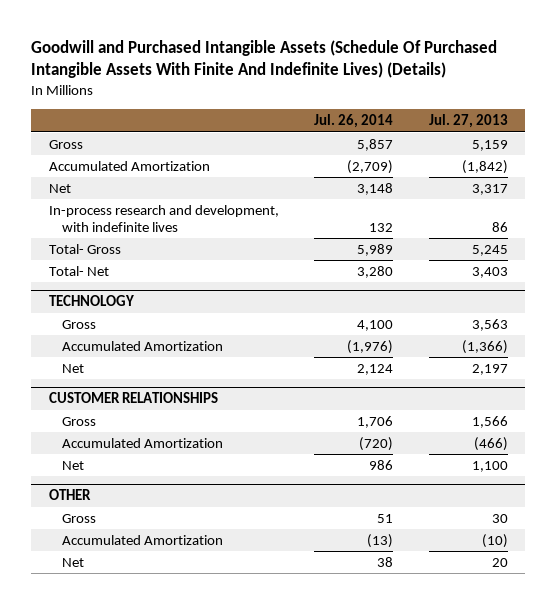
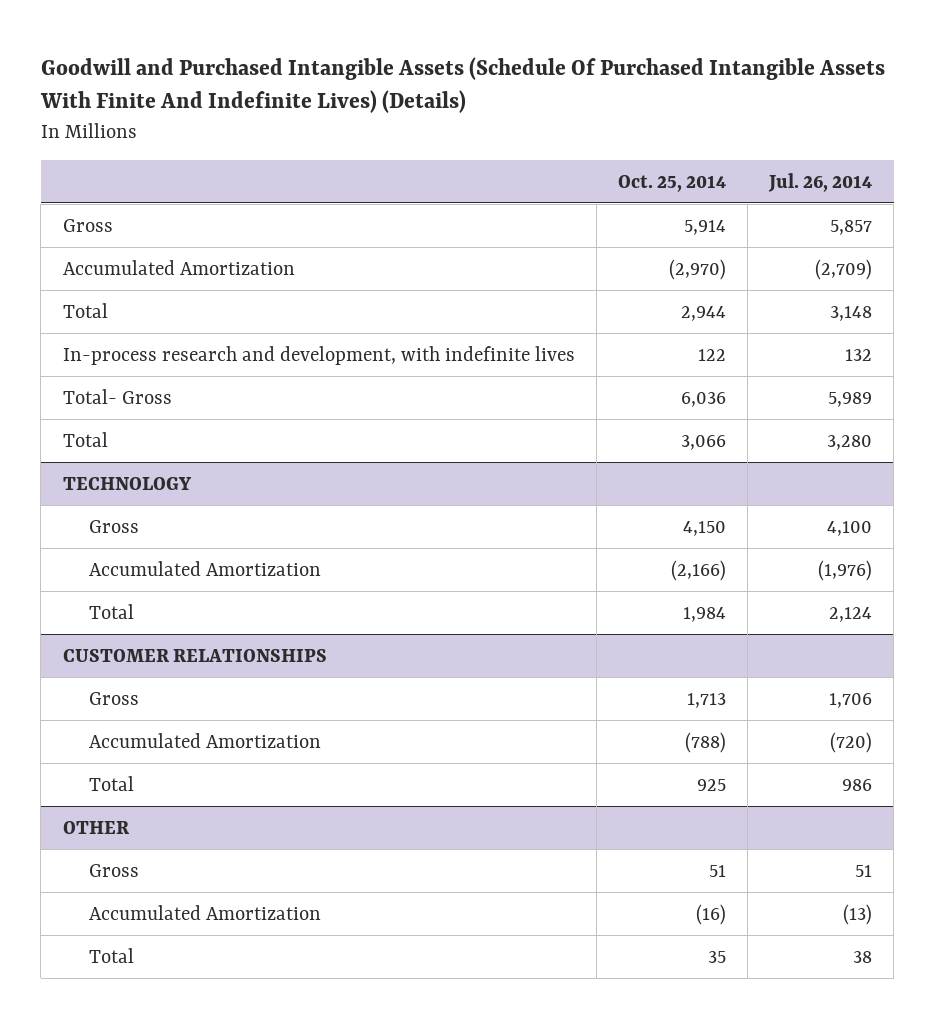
- | Jul. 26, 2014 | Jul. 27, 2013
+ | Oct. 25, 2014 | Jul. 26, 2014
- Net | 3,148 | 3,317
+ Total | 2,944 | 3,148
- Total- Net | 3,280 | 3,403
+ Total | 3,066 | 3,280
@ TECHNOLOGY
- Net | 2,124 | 2,197
+ Total | 1,984 | 2,124
@ CUSTOMER RELATIONSHIPS
- Net | 986 | 1,100
+ Total | 925 | 986
@ OTHER
- Net | 38 | 20
+ Total | 35 | 38

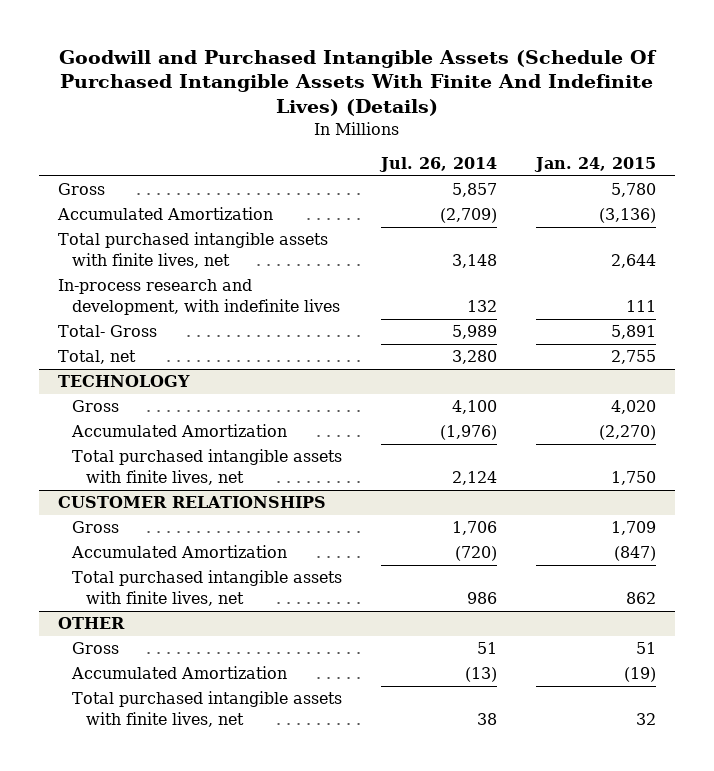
- | Oct. 25, 2014 | Jul. 26, 2014
+ | Jul. 26, 2014 | Jan. 24, 2015
- Total | 2,944 | 3,148
+ Total purchased intangible assets with finite lives, net | 3,148 | 2,644
- Total | 3,066 | 3,280
+ Total, net | 3,280 | 2,755
@ TECHNOLOGY
- Total | 1,984 | 2,124
+ Total purchased intangible assets with finite lives, net | 2,124 | 1,750
@ CUSTOMER RELATIONSHIPS
- Total | 925 | 986
+ Total purchased intangible assets with finite lives, net | 986 | 862
@ OTHER
- Total | 35 | 38
+ Total purchased intangible assets with finite lives, net | 38 | 32

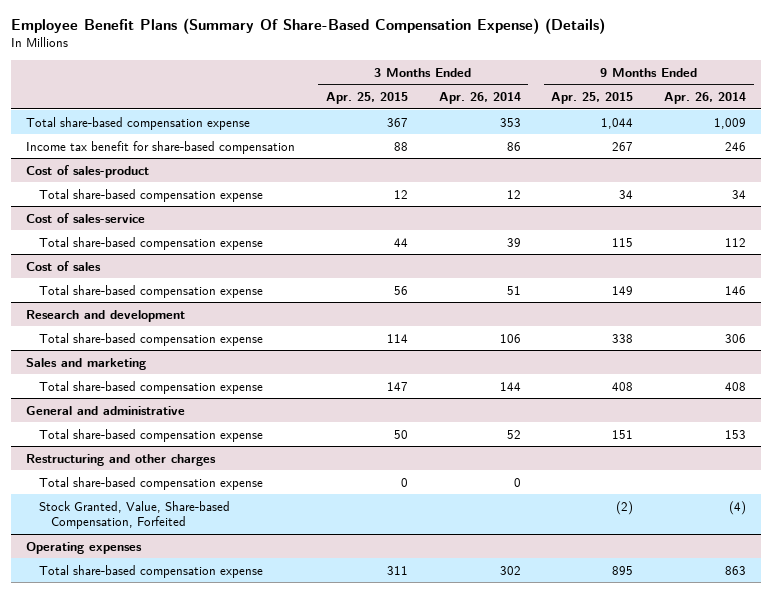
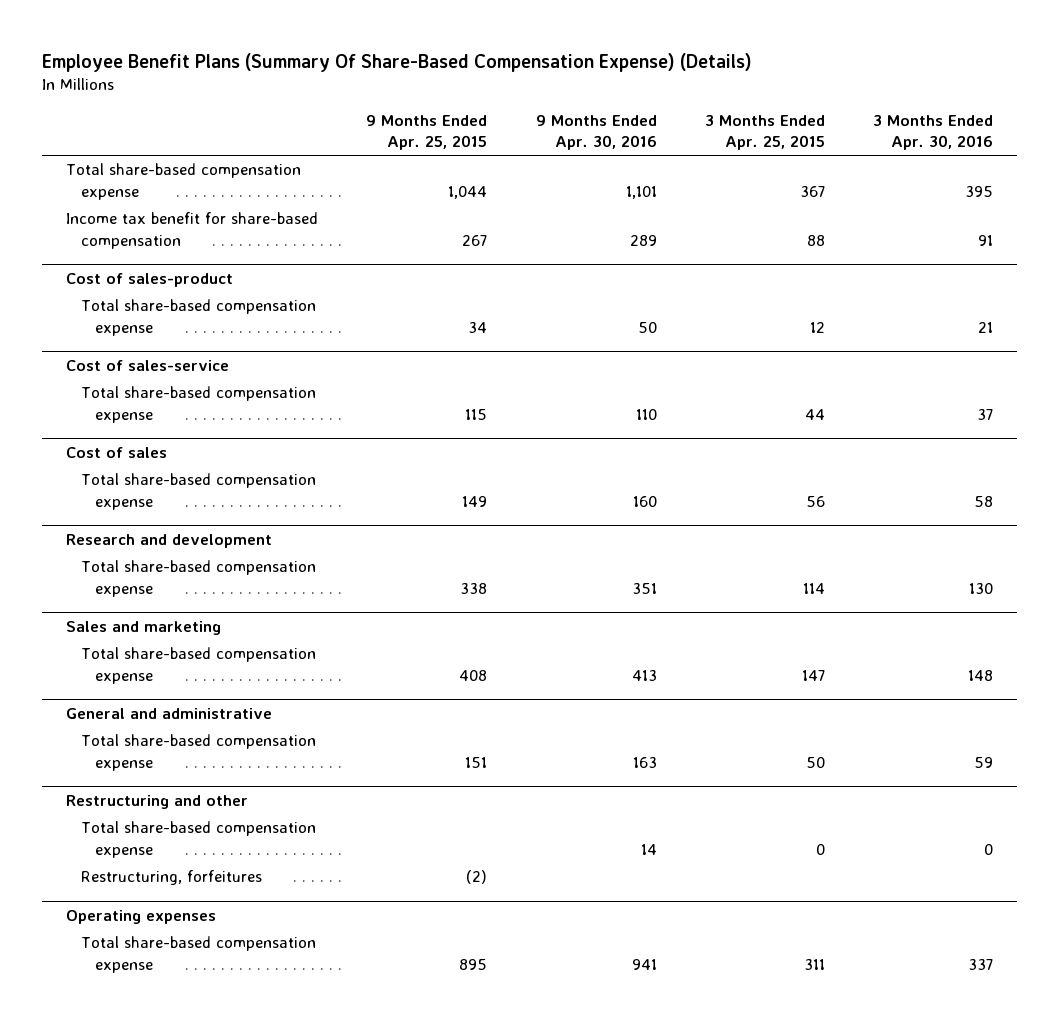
- | 3 Months Ended Apr. 25, 2015 | 3 Months Ended Apr. 26, 2014 | 9 Months Ended Apr. 25, 2015 | 9 Months Ended Apr. 26, 2014
+ | 9 Months Ended Apr. 25, 2015 | 9 Months Ended Apr. 30, 2016 | 3 Months Ended Apr. 25, 2015 | 3 Months Ended Apr. 30, 2016
- Restructuring and other charges
+ Restructuring and other
- Stock Granted, Value, Share-based Compensation, Forfeited | | | (2) | (4)
+ Restructuring, forfeitures | (2) | | |

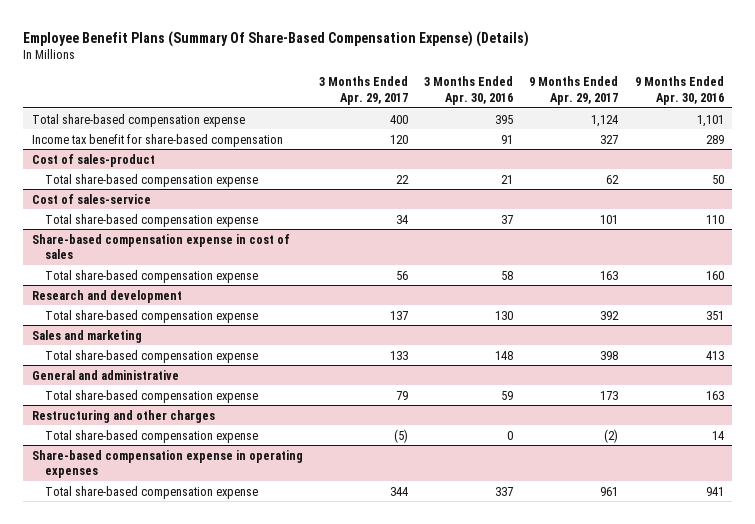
- | 9 Months Ended Apr. 25, 2015 | 9 Months Ended Apr. 30, 2016 | 3 Months Ended Apr. 25, 2015 | 3 Months Ended Apr. 30, 2016
+ | 3 Months Ended Apr. 29, 2017 | 3 Months Ended Apr. 30, 2016 | 9 Months Ended Apr. 29, 2017 | 9 Months Ended Apr. 30, 2016
- Cost of sales
+ Share-based compensation expense in cost of sales
- Restructuring and other
+ Restructuring and other charges
- Restructuring, forfeitures | (2) | | |
- Operating expenses
+ Share-based compensation expense in operating expenses

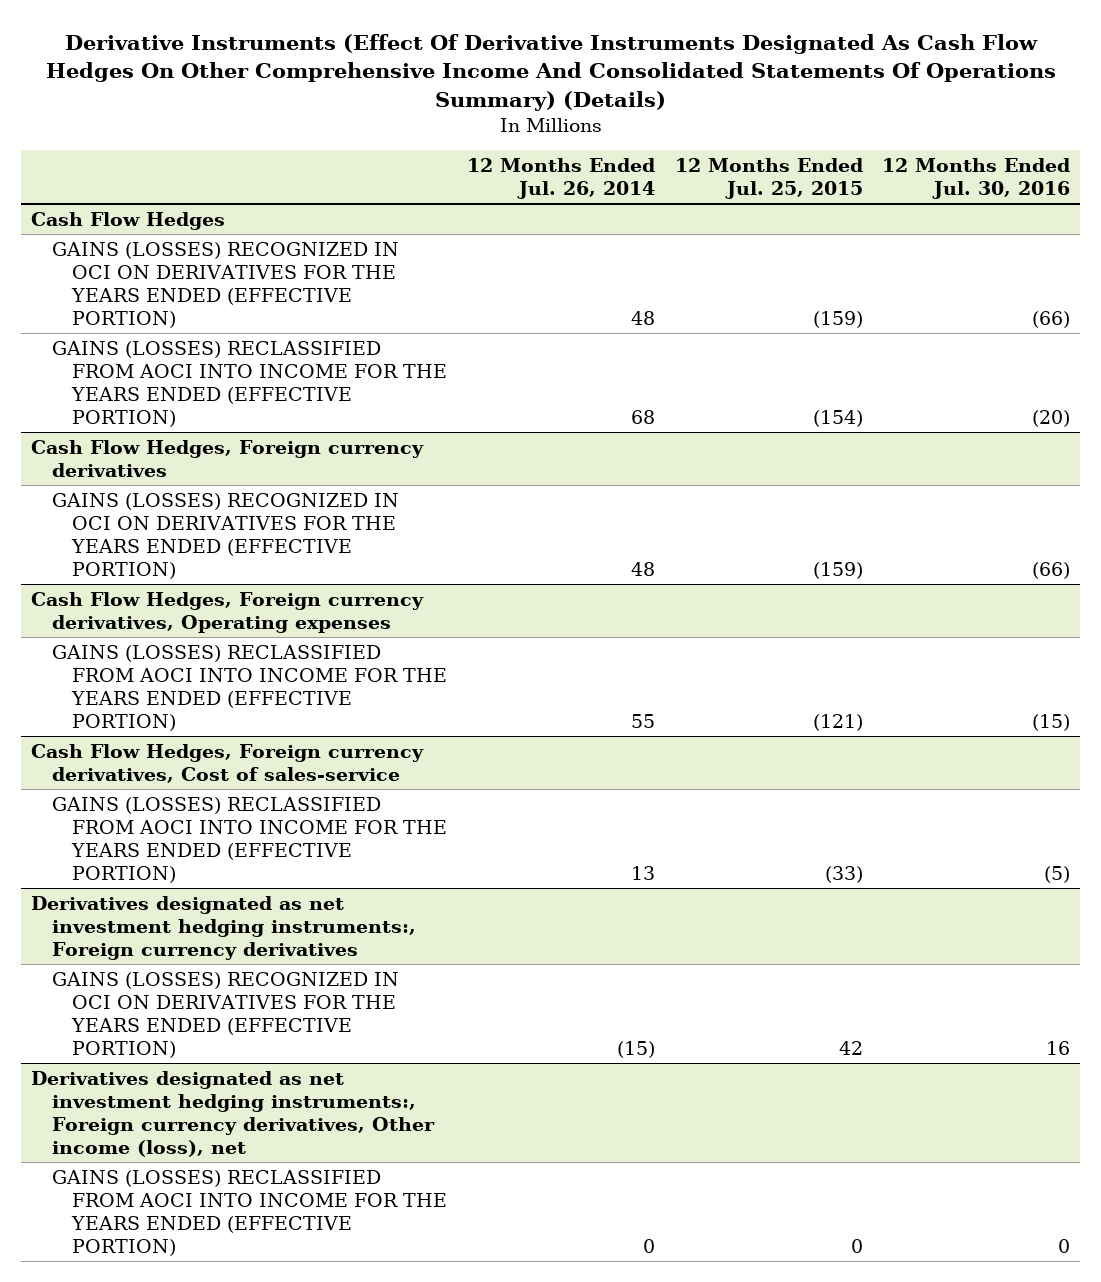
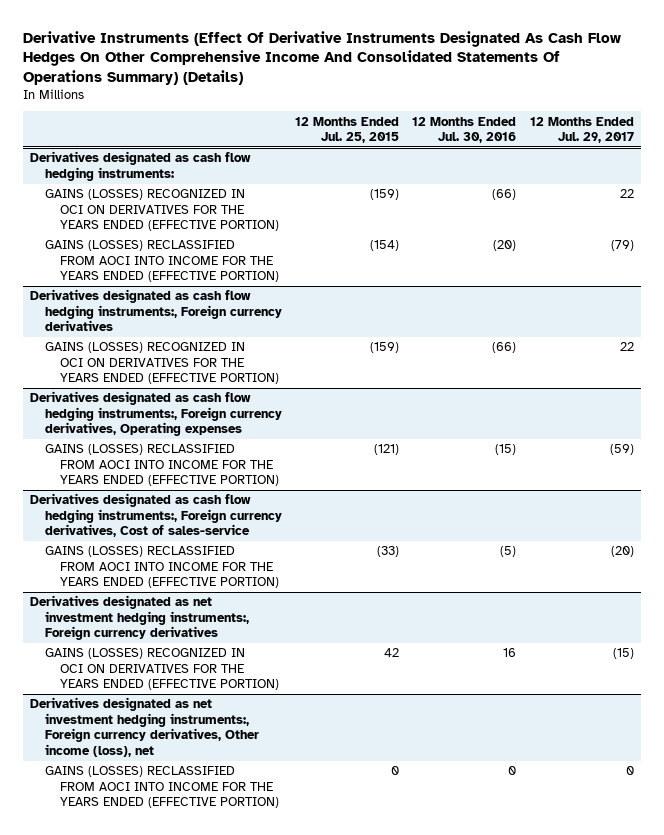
- | 12 Months Ended Jul. 26, 2014 | 12 Months Ended Jul. 25, 2015 | 12 Months Ended Jul. 30, 2016
+ | 12 Months Ended Jul. 25, 2015 | 12 Months Ended Jul. 30, 2016 | 12 Months Ended Jul. 29, 2017
- Cash Flow Hedges
+ Derivatives designated as cash flow hedging instruments:
- Cash Flow Hedges, Foreign currency derivatives
+ Derivatives designated as cash flow hedging instruments:, Foreign currency derivatives
- Cash Flow Hedges, Foreign currency derivatives, Operating expenses
+ Derivatives designated as cash flow hedging instruments:, Foreign currency derivatives, Operating expenses
- Cash Flow Hedges, Foreign currency derivatives, Cost of sales-service
+ Derivatives designated as cash flow hedging instruments:, Foreign currency derivatives, Cost of sales-service

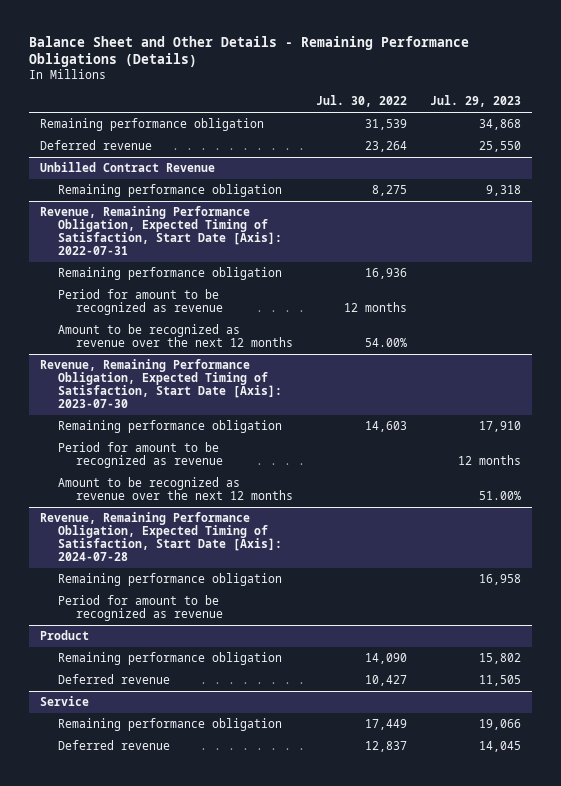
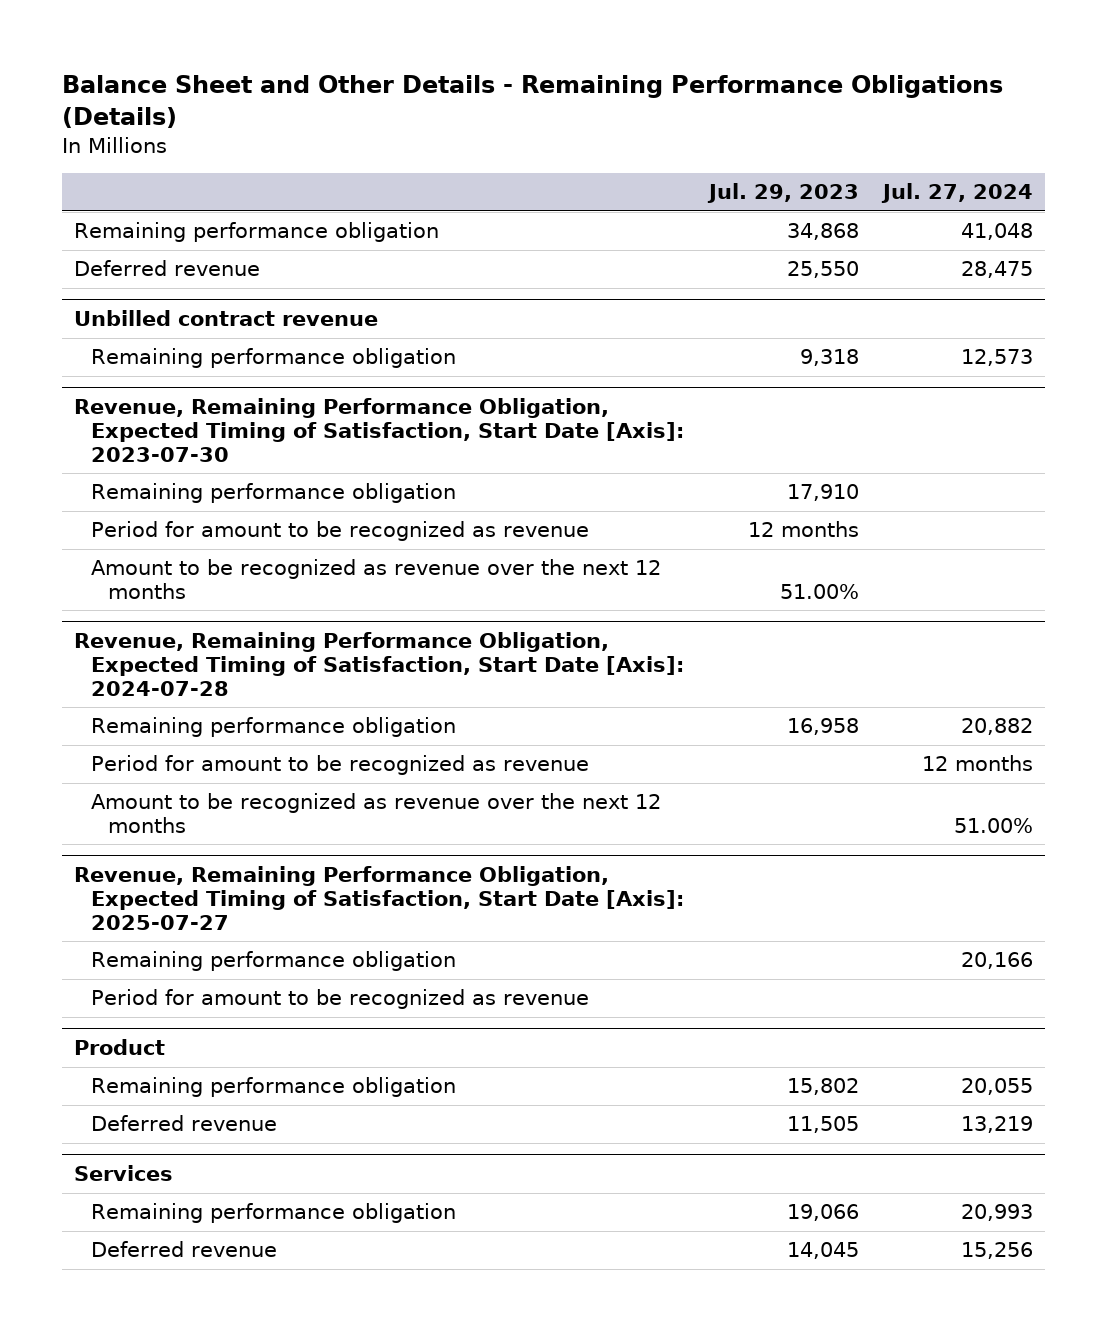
- | Jul. 30, 2022 | Jul. 29, 2023
+ | Jul. 29, 2023 | Jul. 27, 2024
- Unbilled Contract Revenue
+ Unbilled contract revenue
- Revenue, Remaining Performance Obligation, Expected Timing of Satisfaction, Start Date [Axis]: 2022-07-31
- Remaining performance obligation | 16,936 |
- Period for amount to be recognized as revenue | 12 months |
- Amount to be recognized as revenue over the next 12 months | 54.00% |
@ Revenue, Remaining Performance Obligation, Expected Timing of Satisfaction, Start Date [Axis]: 2024-07-28
+ Amount to be recognized as revenue over the next 12 months | | 51.00%
+ Revenue, Remaining Performance Obligation, Expected Timing of Satisfaction, Start Date [Axis]: 2025-07-27
+ Remaining performance obligation | | 20,166
+ Period for amount to be recognized as revenue
- Service
+ Services

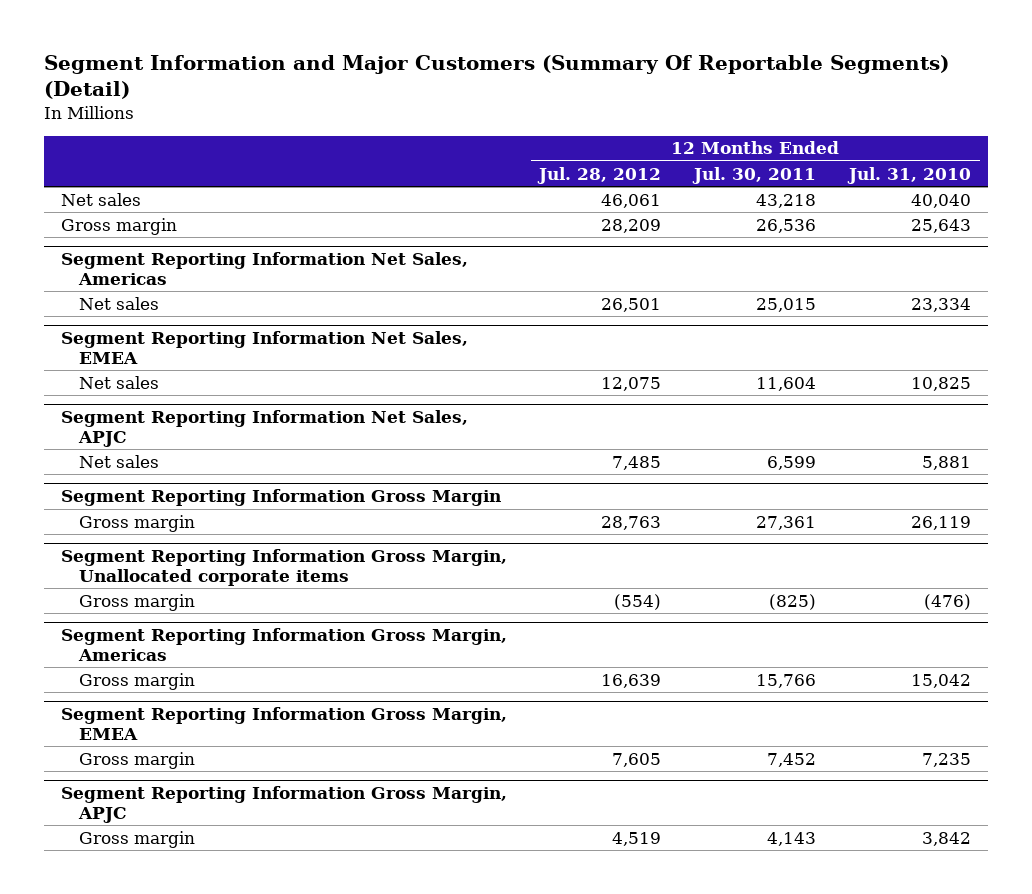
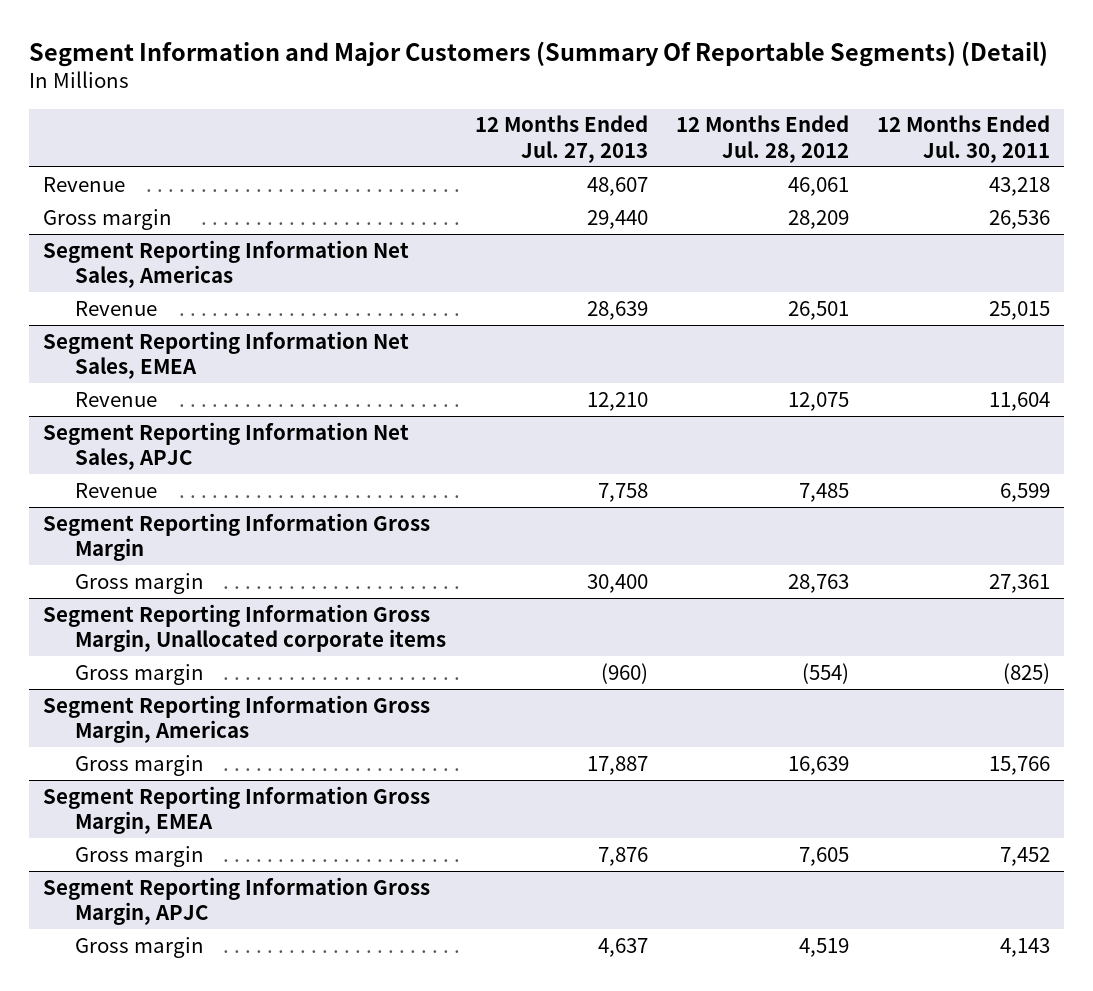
- | 12 Months Ended Jul. 28, 2012 | 12 Months Ended Jul. 30, 2011 | 12 Months Ended Jul. 31, 2010
+ | 12 Months Ended Jul. 27, 2013 | 12 Months Ended Jul. 28, 2012 | 12 Months Ended Jul. 30, 2011
- Net sales | 46,061 | 43,218 | 40,040
+ Revenue | 48,607 | 46,061 | 43,218
@ Segment Reporting Information Net Sales, Americas
- Net sales | 26,501 | 25,015 | 23,334
+ Revenue | 28,639 | 26,501 | 25,015
@ Segment Reporting Information Net Sales, EMEA
- Net sales | 12,075 | 11,604 | 10,825
+ Revenue | 12,210 | 12,075 | 11,604
@ Segment Reporting Information Net Sales, APJC
- Net sales | 7,485 | 6,599 | 5,881
+ Revenue | 7,758 | 7,485 | 6,599

